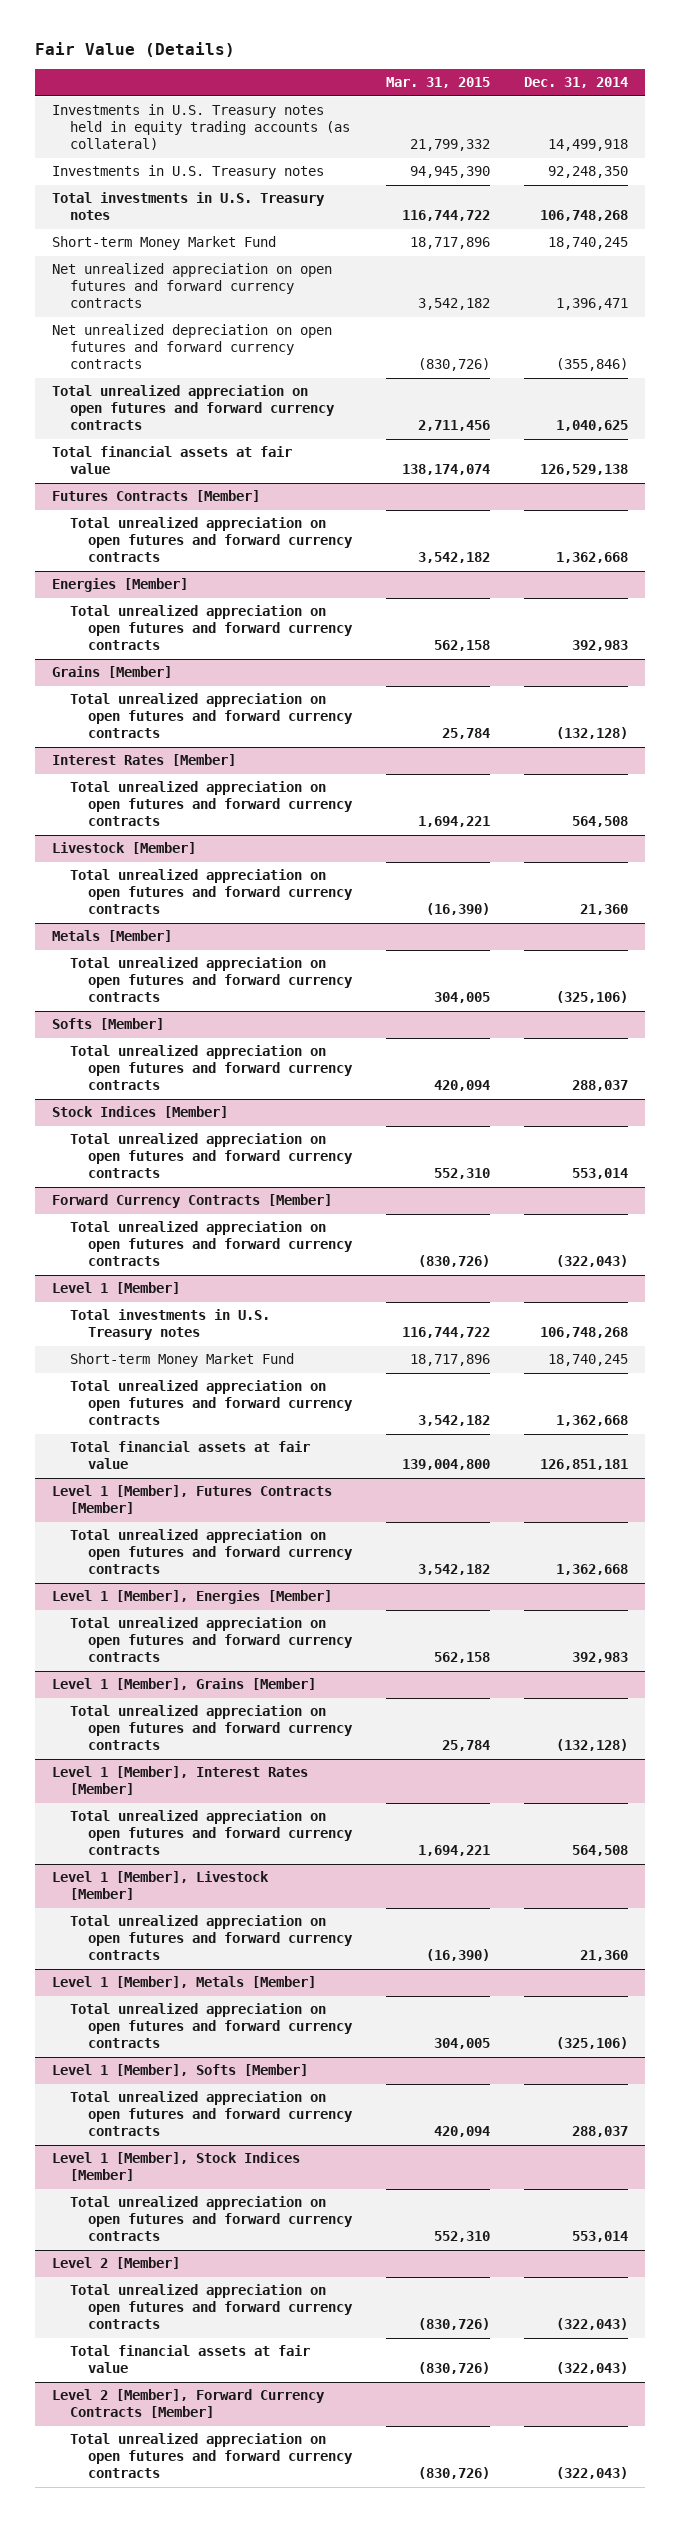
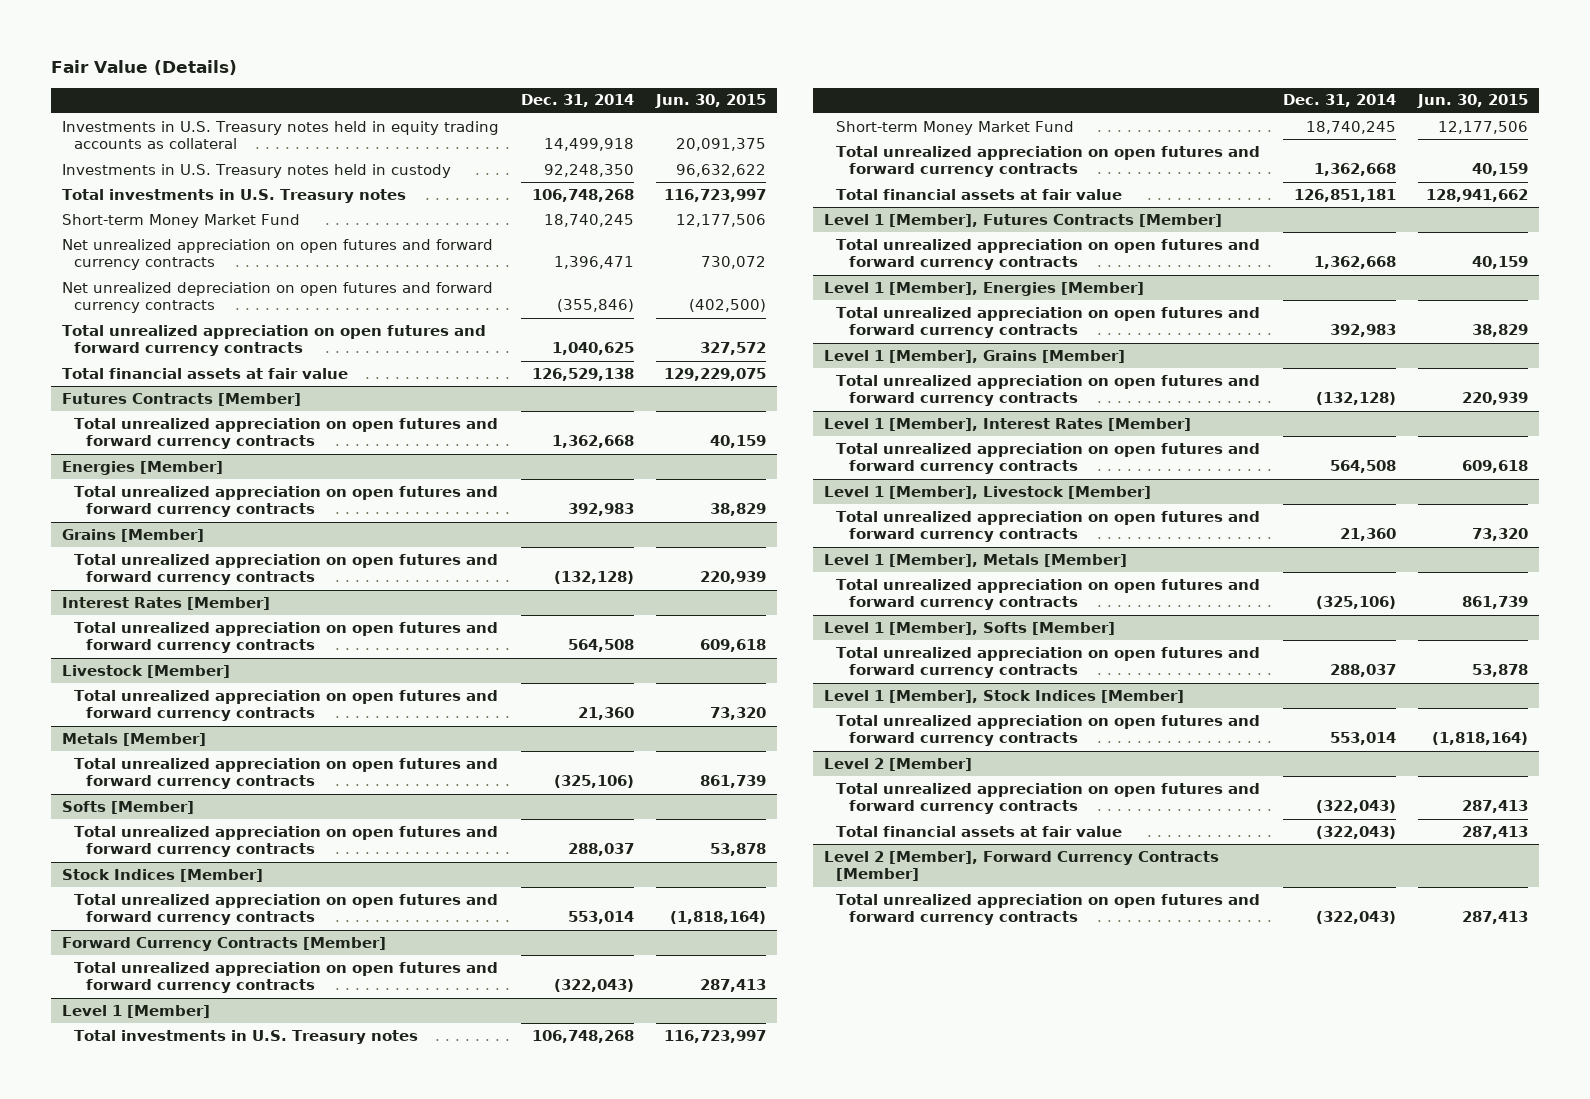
- | Mar. 31, 2015 | Dec. 31, 2014
+ | Dec. 31, 2014 | Jun. 30, 2015
- Investments in U.S. Treasury notes held in equity trading accounts (as collateral) | 21,799,332 | 14,499,918
- Investments in U.S. Treasury notes | 94,945,390 | 92,248,350
+ Investments in U.S. Treasury notes held in equity trading accounts as collateral | 14,499,918 | 20,091,375
+ Investments in U.S. Treasury notes held in custody | 92,248,350 | 96,632,622

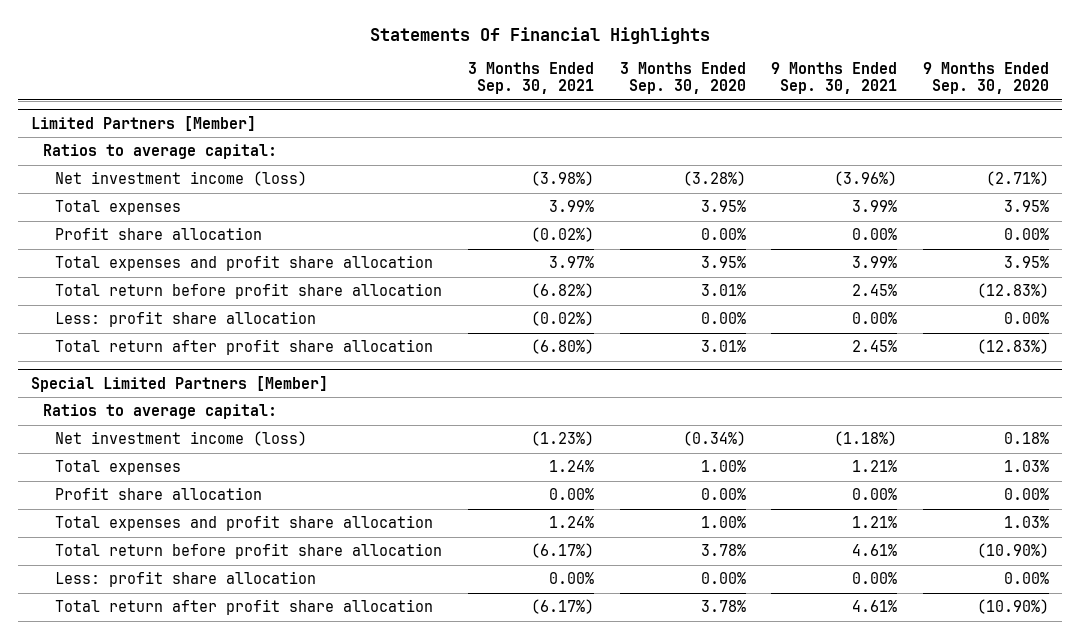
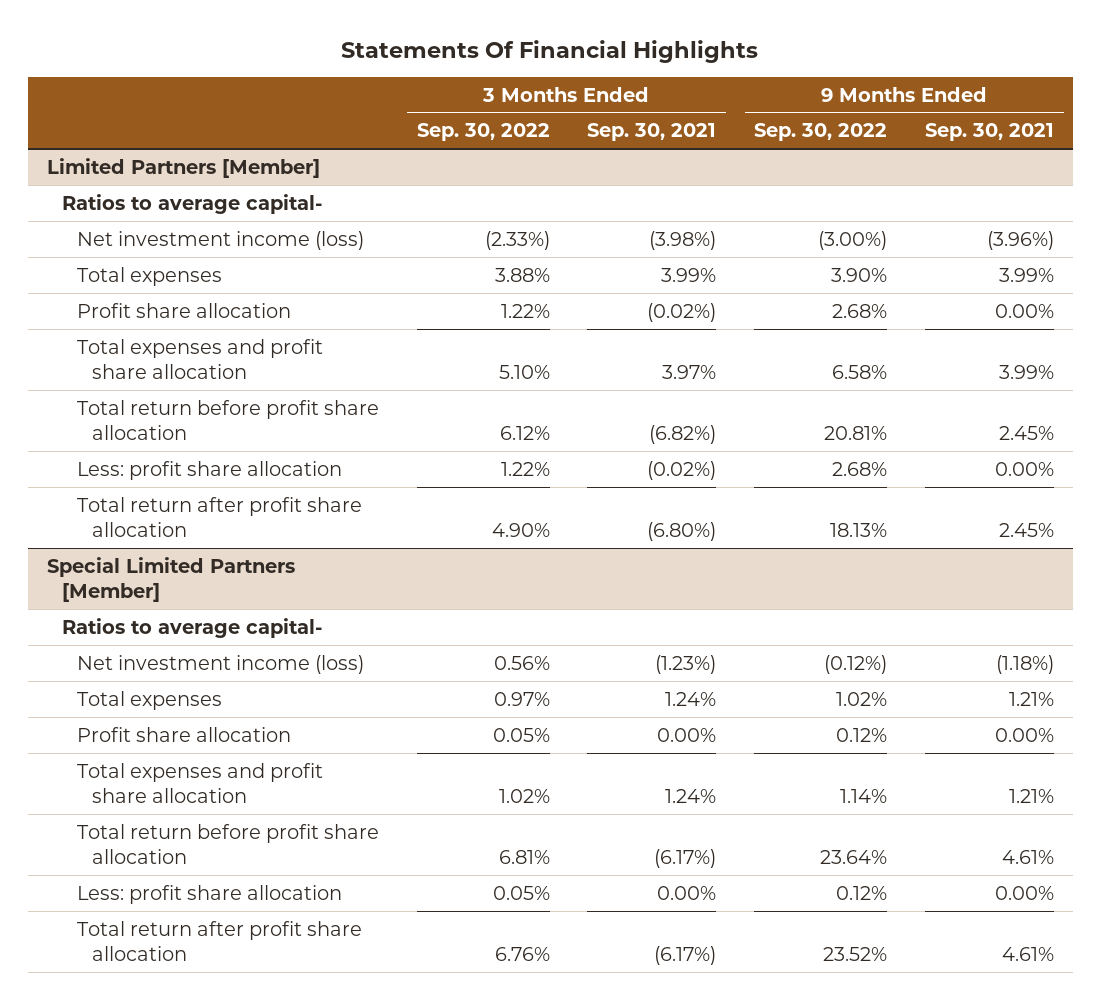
- | 3 Months Ended Sep. 30, 2021 | 3 Months Ended Sep. 30, 2020 | 9 Months Ended Sep. 30, 2021 | 9 Months Ended Sep. 30, 2020
+ | 3 Months Ended Sep. 30, 2022 | 3 Months Ended Sep. 30, 2021 | 9 Months Ended Sep. 30, 2022 | 9 Months Ended Sep. 30, 2021
@ Limited Partners [Member]
- Ratios to average capital:
+ Ratios to average capital-
@ Special Limited Partners [Member]
- Ratios to average capital:
+ Ratios to average capital-

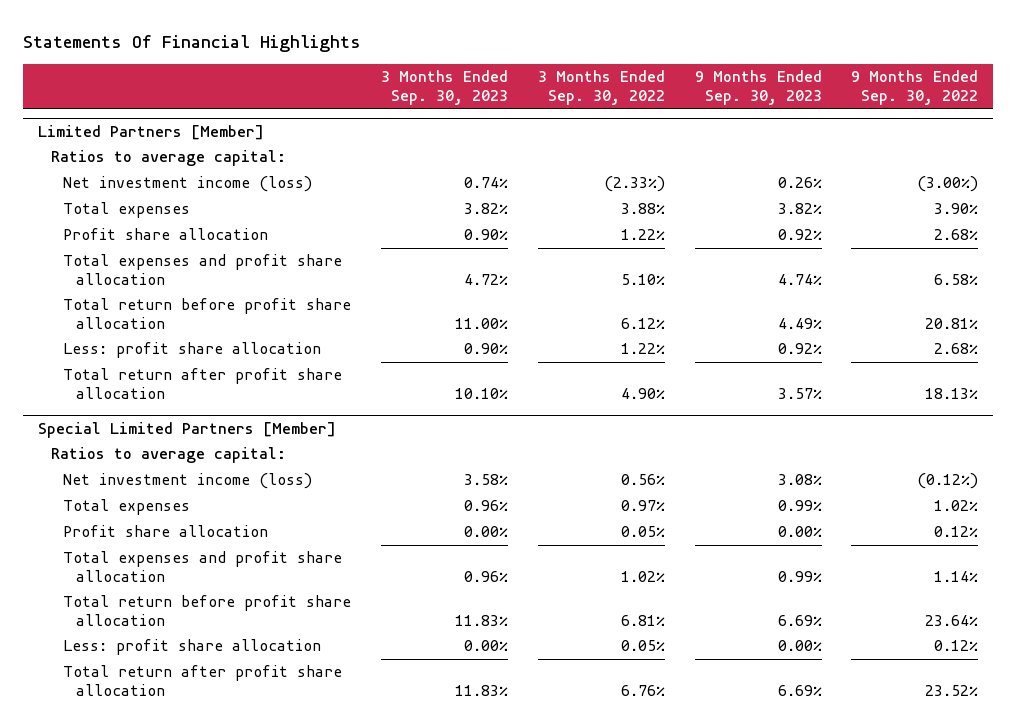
- | 3 Months Ended Sep. 30, 2022 | 3 Months Ended Sep. 30, 2021 | 9 Months Ended Sep. 30, 2022 | 9 Months Ended Sep. 30, 2021
+ | 3 Months Ended Sep. 30, 2023 | 3 Months Ended Sep. 30, 2022 | 9 Months Ended Sep. 30, 2023 | 9 Months Ended Sep. 30, 2022
@ Limited Partners [Member]
- Ratios to average capital-
+ Ratios to average capital:
@ Special Limited Partners [Member]
- Ratios to average capital-
+ Ratios to average capital:

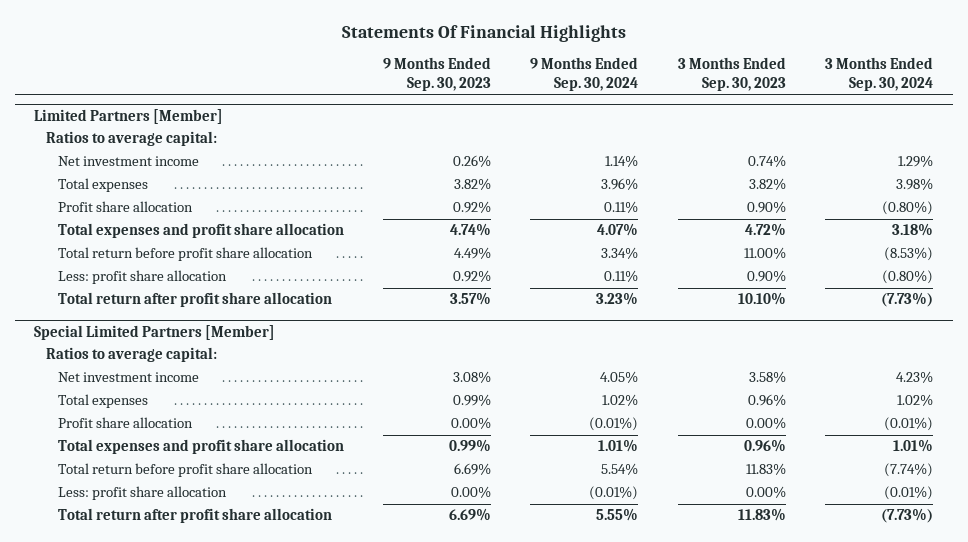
- | 3 Months Ended Sep. 30, 2023 | 3 Months Ended Sep. 30, 2022 | 9 Months Ended Sep. 30, 2023 | 9 Months Ended Sep. 30, 2022
+ | 9 Months Ended Sep. 30, 2023 | 9 Months Ended Sep. 30, 2024 | 3 Months Ended Sep. 30, 2023 | 3 Months Ended Sep. 30, 2024
@ Limited Partners [Member]
- Net investment income (loss) | 0.74% | (2.33%) | 0.26% | (3.00%)
+ Net investment income | 0.26% | 1.14% | 0.74% | 1.29%
@ Special Limited Partners [Member]
- Net investment income (loss) | 3.58% | 0.56% | 3.08% | (0.12%)
+ Net investment income | 3.08% | 4.05% | 3.58% | 4.23%

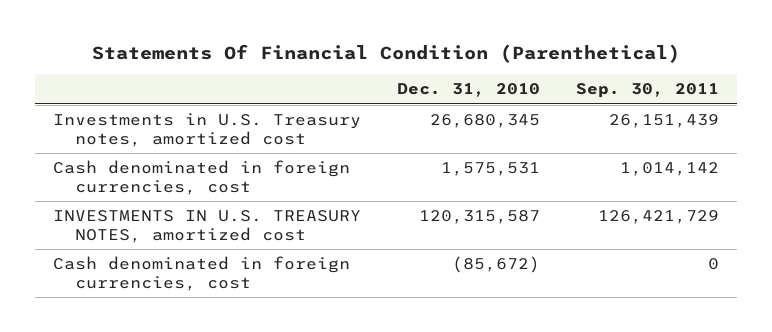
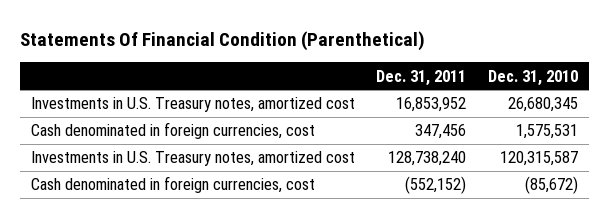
- | Dec. 31, 2010 | Sep. 30, 2011
+ | Dec. 31, 2011 | Dec. 31, 2010
- INVESTMENTS IN U.S. TREASURY NOTES, amortized cost | 120,315,587 | 126,421,729
+ Investments in U.S. Treasury notes, amortized cost | 128,738,240 | 120,315,587

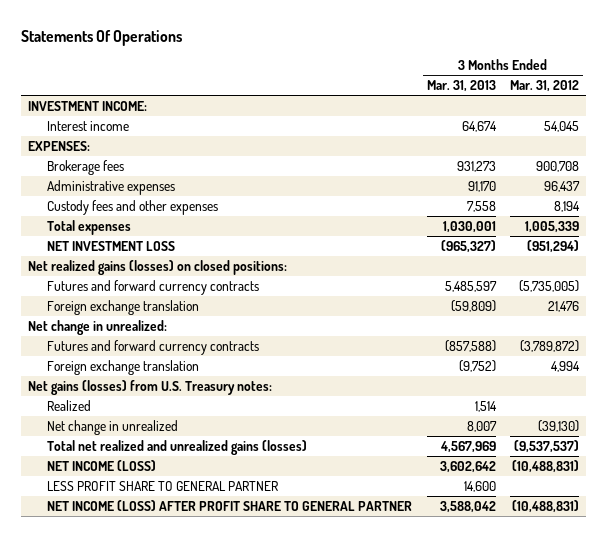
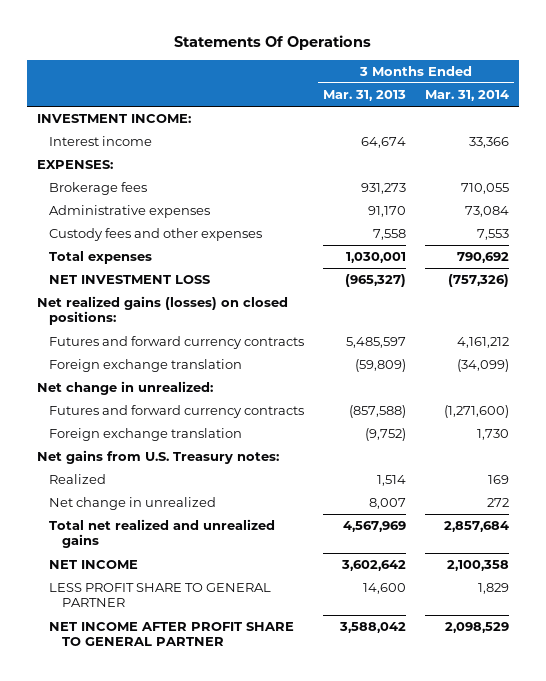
- | 3 Months Ended Mar. 31, 2013 | 3 Months Ended Mar. 31, 2012
+ | 3 Months Ended Mar. 31, 2013 | 3 Months Ended Mar. 31, 2014
- Net gains (losses) from U.S. Treasury notes:
+ Net gains from U.S. Treasury notes:
- Total net realized and unrealized gains (losses) | 4,567,969 | (9,537,537)
- NET INCOME (LOSS) | 3,602,642 | (10,488,831)
+ Total net realized and unrealized gains | 4,567,969 | 2,857,684
+ NET INCOME | 3,602,642 | 2,100,358
- NET INCOME (LOSS) AFTER PROFIT SHARE TO GENERAL PARTNER | 3,588,042 | (10,488,831)
+ NET INCOME AFTER PROFIT SHARE TO GENERAL PARTNER | 3,588,042 | 2,098,529

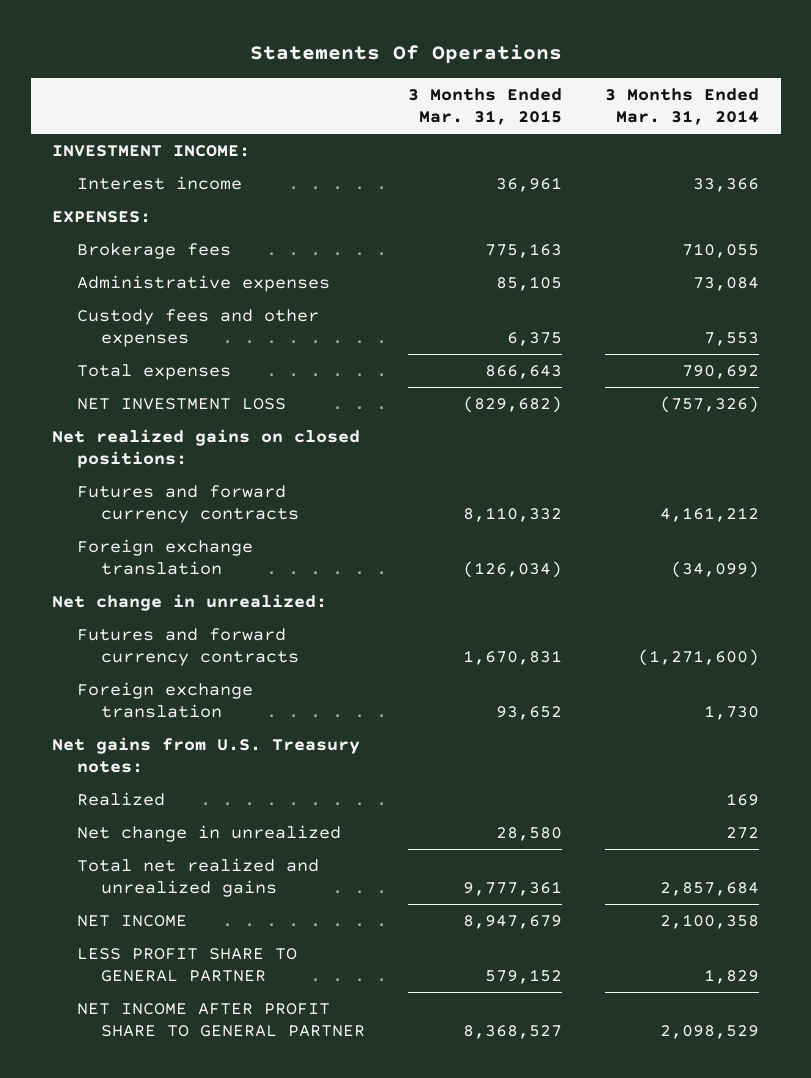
- | 3 Months Ended Mar. 31, 2013 | 3 Months Ended Mar. 31, 2014
+ | 3 Months Ended Mar. 31, 2015 | 3 Months Ended Mar. 31, 2014
- Net realized gains (losses) on closed positions:
+ Net realized gains on closed positions:

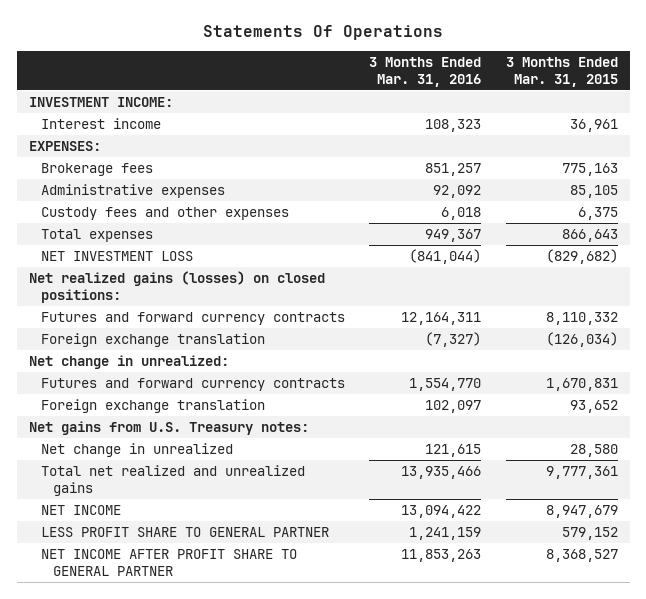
- | 3 Months Ended Mar. 31, 2015 | 3 Months Ended Mar. 31, 2014
+ | 3 Months Ended Mar. 31, 2016 | 3 Months Ended Mar. 31, 2015
- Net realized gains on closed positions:
+ Net realized gains (losses) on closed positions:
- Realized | | 169

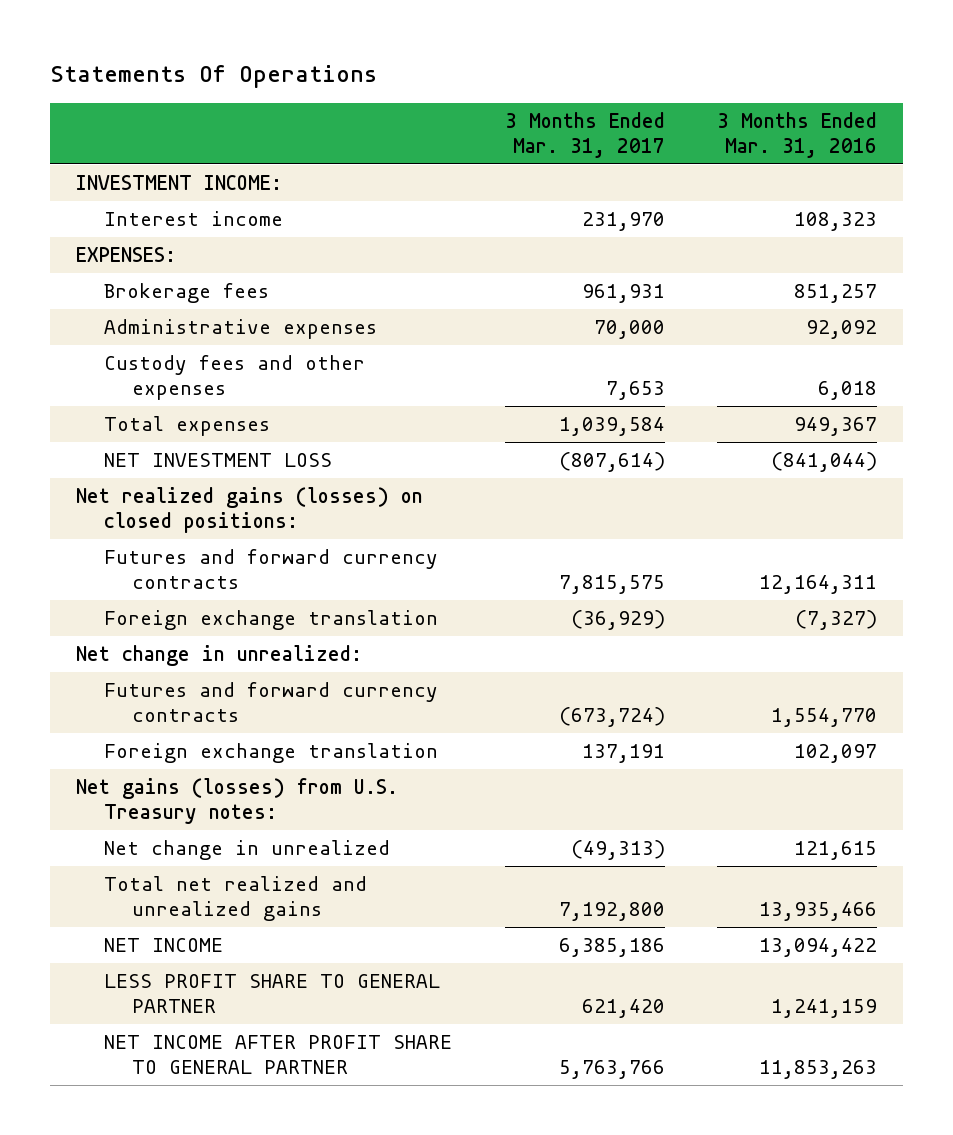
- | 3 Months Ended Mar. 31, 2016 | 3 Months Ended Mar. 31, 2015
+ | 3 Months Ended Mar. 31, 2017 | 3 Months Ended Mar. 31, 2016
- Net gains from U.S. Treasury notes:
+ Net gains (losses) from U.S. Treasury notes:

